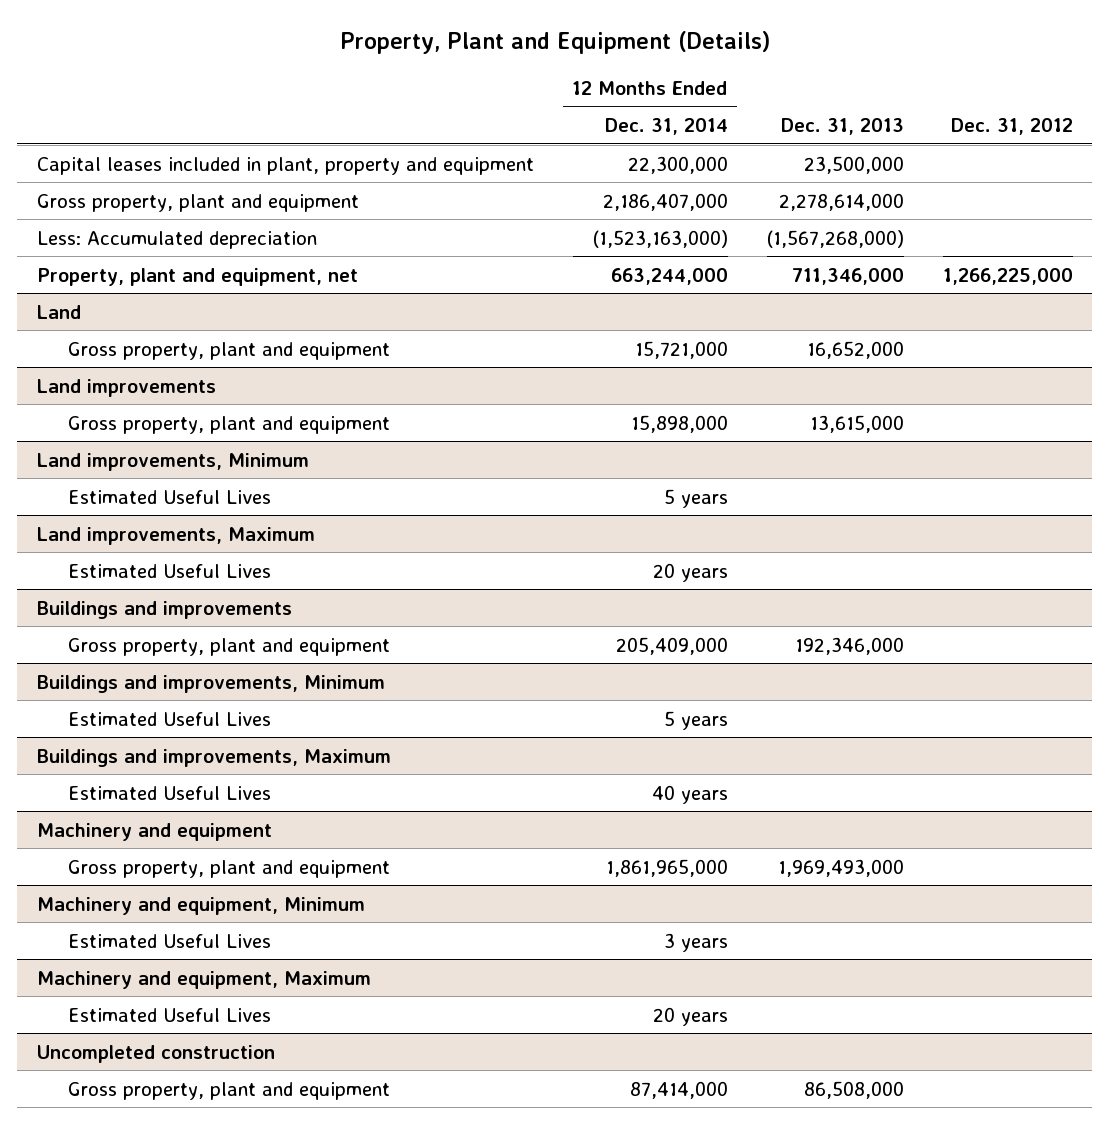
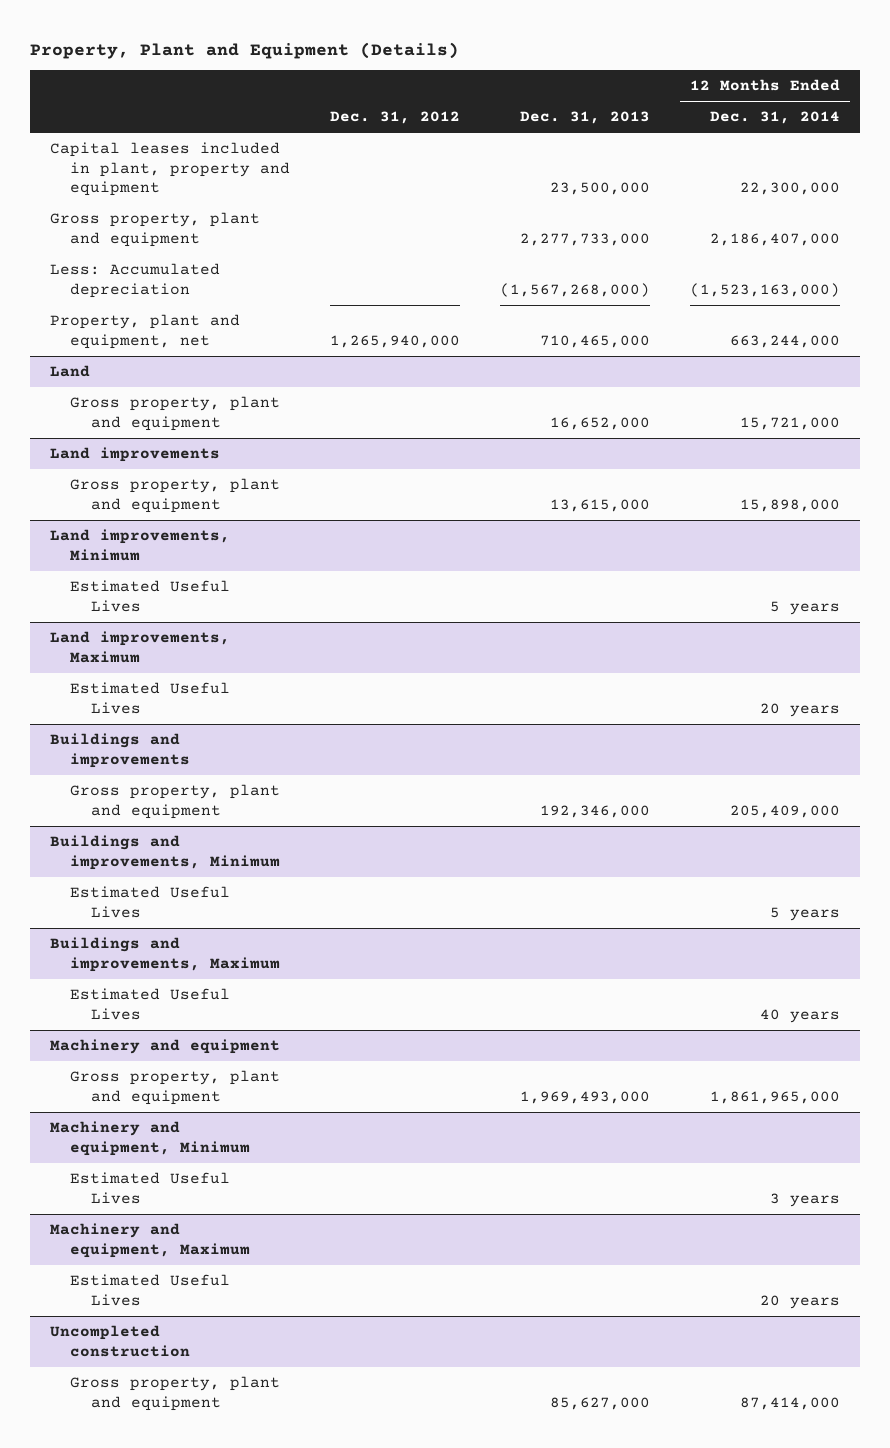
- | 12 Months Ended Dec. 31, 2014 | Dec. 31, 2013 | Dec. 31, 2012
+ | Dec. 31, 2012 | Dec. 31, 2013 | 12 Months Ended Dec. 31, 2014
- Gross property, plant and equipment | 2,186,407,000 | 2,278,614,000 |
+ Gross property, plant and equipment | | 2,277,733,000 | 2,186,407,000
- Property, plant and equipment, net | 663,244,000 | 711,346,000 | 1,266,225,000
+ Property, plant and equipment, net | 1,265,940,000 | 710,465,000 | 663,244,000
@ Uncompleted construction
- Gross property, plant and equipment | 87,414,000 | 86,508,000 |
+ Gross property, plant and equipment | | 85,627,000 | 87,414,000

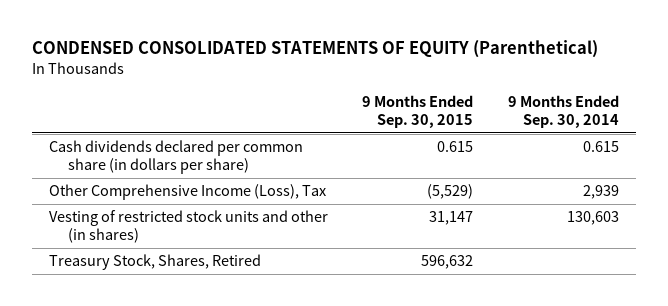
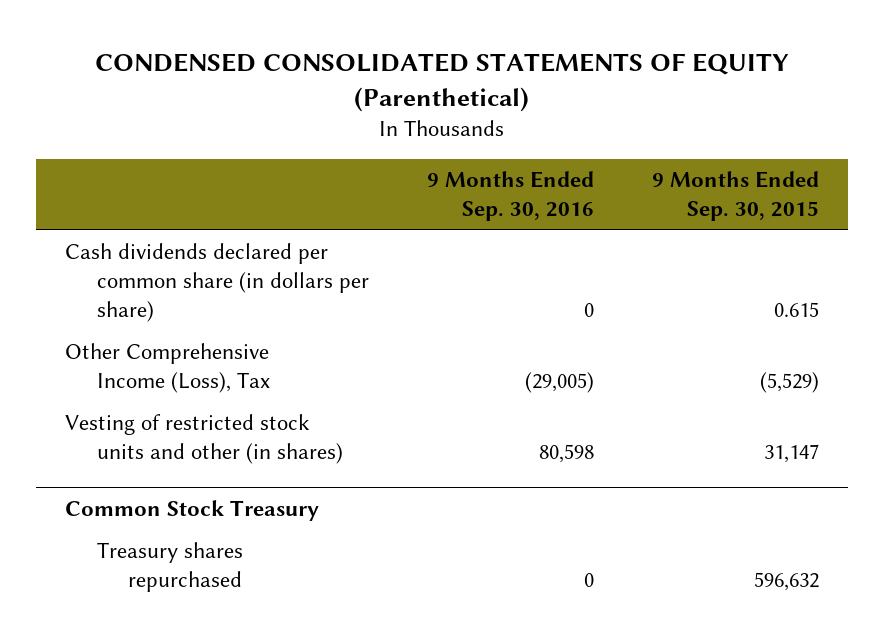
- | 9 Months Ended Sep. 30, 2015 | 9 Months Ended Sep. 30, 2014
+ | 9 Months Ended Sep. 30, 2016 | 9 Months Ended Sep. 30, 2015
- Treasury Stock, Shares, Retired | 596,632 |
+ Common Stock Treasury
+ Treasury shares repurchased | 0 | 596,632

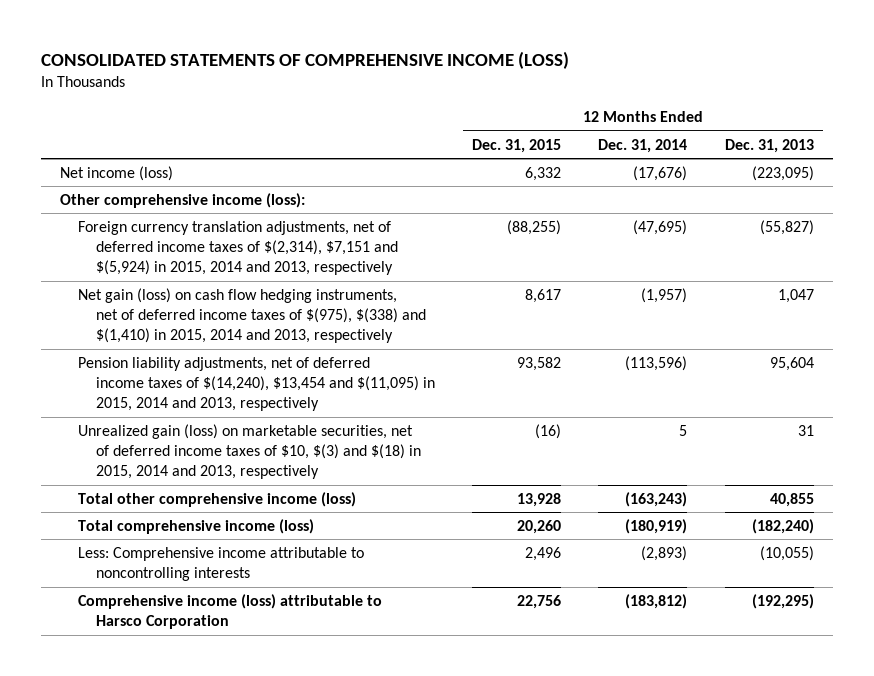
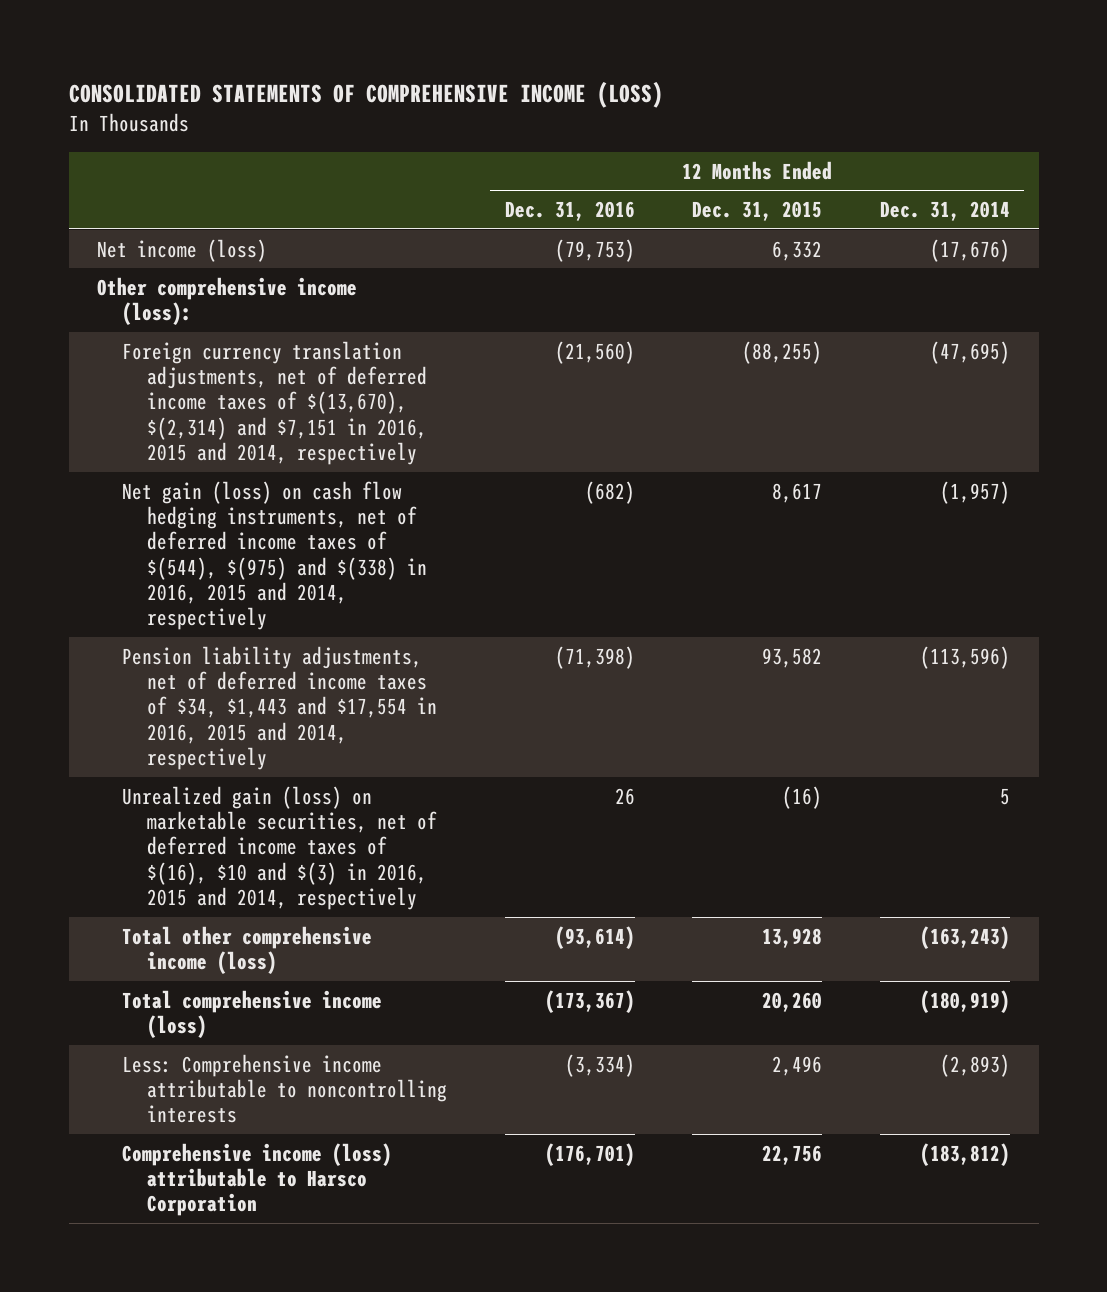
- | 12 Months Ended Dec. 31, 2015 | 12 Months Ended Dec. 31, 2014 | 12 Months Ended Dec. 31, 2013
+ | 12 Months Ended Dec. 31, 2016 | 12 Months Ended Dec. 31, 2015 | 12 Months Ended Dec. 31, 2014
- Foreign currency translation adjustments, net of deferred income taxes of $(2,314), $7,151 and $(5,924) in 2015, 2014 and 2013, respectively | (88,255) | (47,695) | (55,827)
- Net gain (loss) on cash flow hedging instruments, net of deferred income taxes of $(975), $(338) and $(1,410) in 2015, 2014 and 2013, respectively | 8,617 | (1,957) | 1,047
- Pension liability adjustments, net of deferred income taxes of $(14,240), $13,454 and $(11,095) in 2015, 2014 and 2013, respectively | 93,582 | (113,596) | 95,604
- Unrealized gain (loss) on marketable securities, net of deferred income taxes of $10, $(3) and $(18) in 2015, 2014 and 2013, respectively | (16) | 5 | 31
+ Foreign currency translation adjustments, net of deferred income taxes of $(13,670), $(2,314) and $7,151 in 2016, 2015 and 2014, respectively | (21,560) | (88,255) | (47,695)
+ Net gain (loss) on cash flow hedging instruments, net of deferred income taxes of $(544), $(975) and $(338) in 2016, 2015 and 2014, respectively | (682) | 8,617 | (1,957)
+ Pension liability adjustments, net of deferred income taxes of $34, $1,443 and $17,554 in 2016, 2015 and 2014, respectively | (71,398) | 93,582 | (113,596)
+ Unrealized gain (loss) on marketable securities, net of deferred income taxes of $(16), $10 and $(3) in 2016, 2015 and 2014, respectively | 26 | (16) | 5

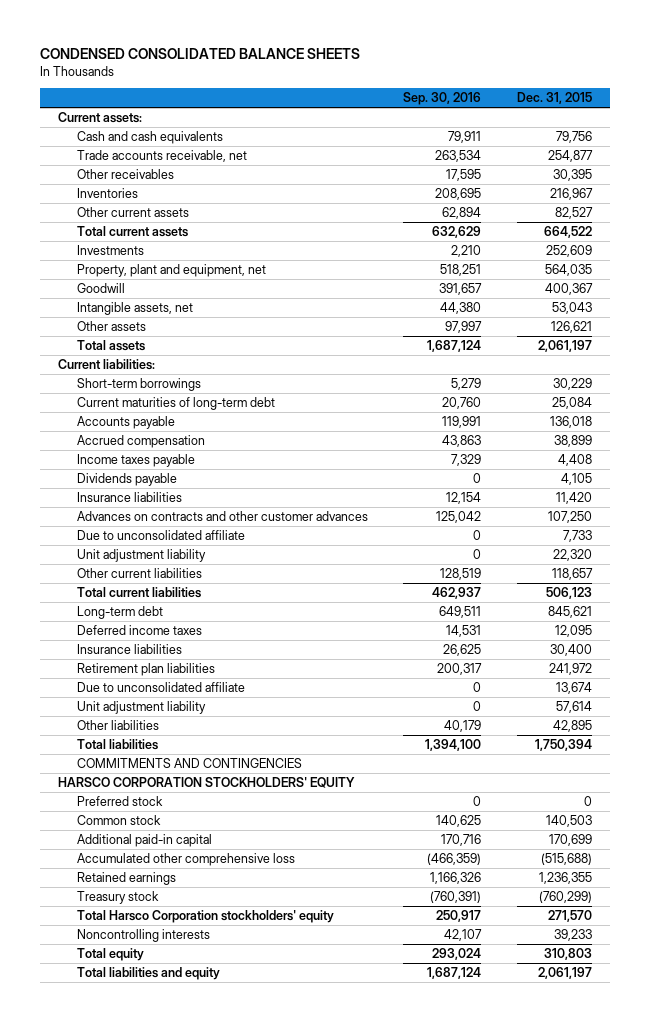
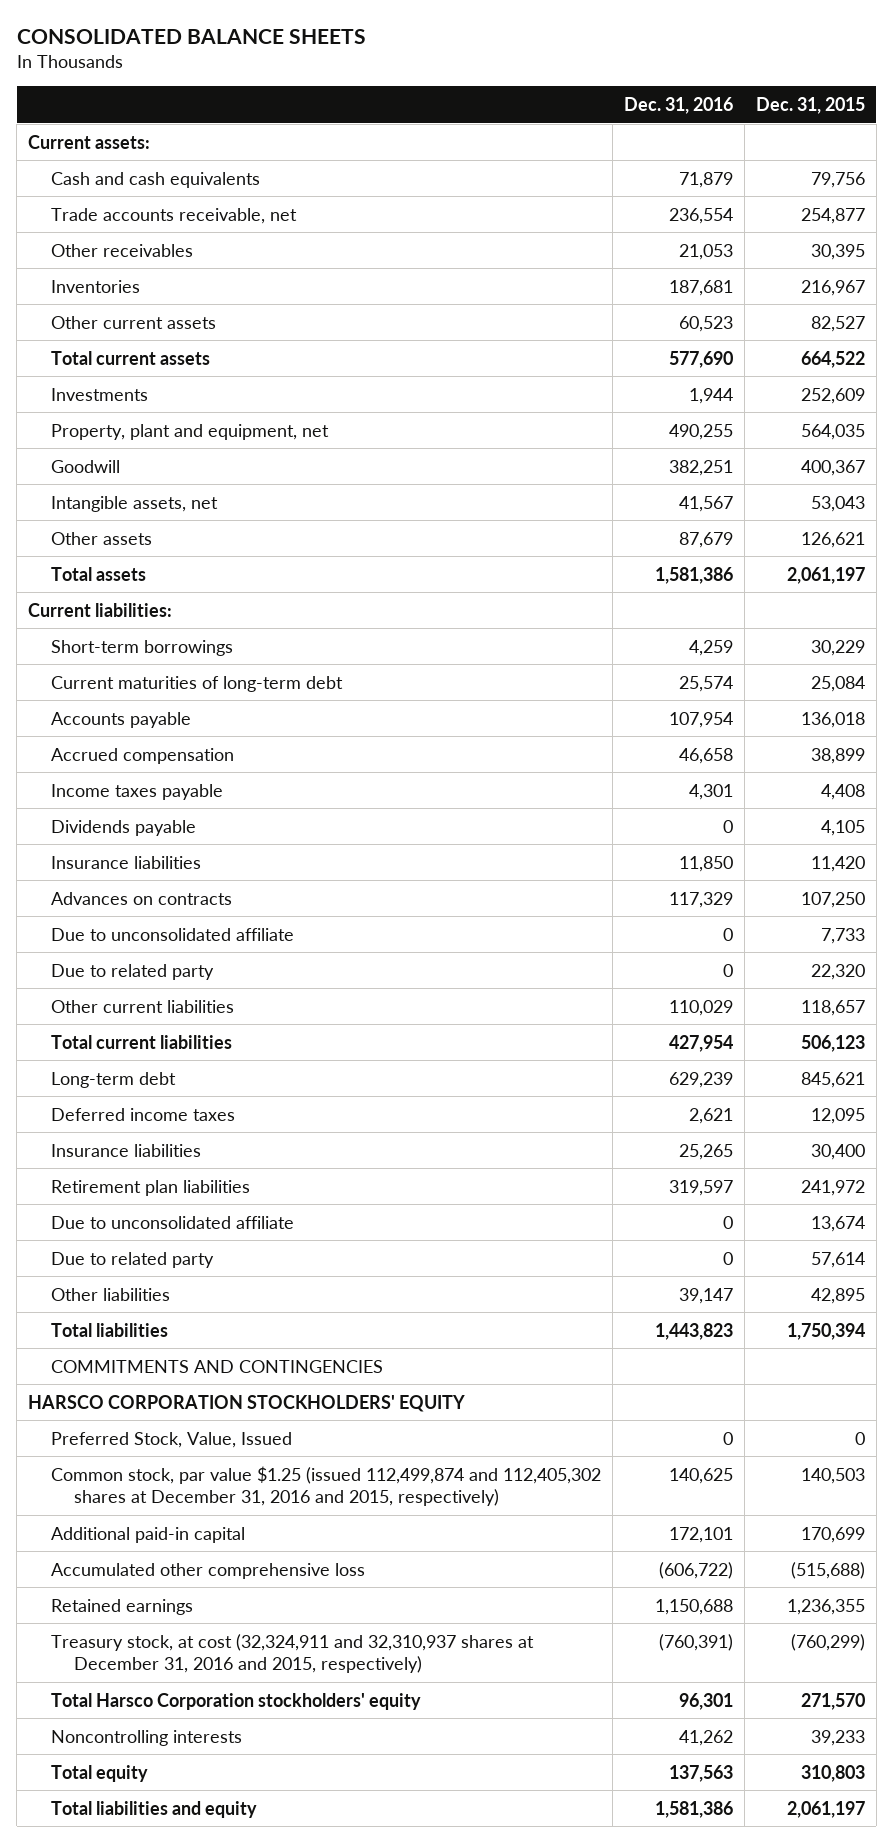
- CONDENSED CONSOLIDATED BALANCE SHEETS
+ CONSOLIDATED BALANCE SHEETS
- | Sep. 30, 2016 | Dec. 31, 2015
+ | Dec. 31, 2016 | Dec. 31, 2015
- Advances on contracts and other customer advances | 125,042 | 107,250
+ Advances on contracts | 117,329 | 107,250
- Unit adjustment liability | 0 | 22,320
+ Due to related party | 0 | 22,320
- Unit adjustment liability | 0 | 57,614
+ Due to related party | 0 | 57,614
- Preferred stock | 0 | 0
- Common stock | 140,625 | 140,503
+ Preferred Stock, Value, Issued | 0 | 0
+ Common stock, par value $1.25 (issued 112,499,874 and 112,405,302 shares at December 31, 2016 and 2015, respectively) | 140,625 | 140,503
- Treasury stock | (760,391) | (760,299)
+ Treasury stock, at cost (32,324,911 and 32,310,937 shares at December 31, 2016 and 2015, respectively) | (760,391) | (760,299)

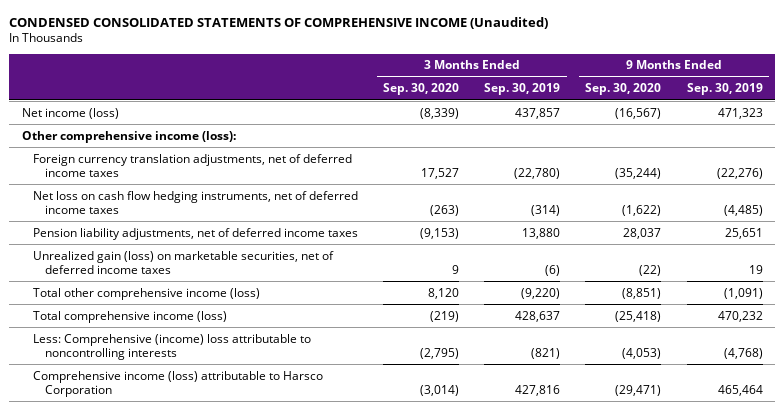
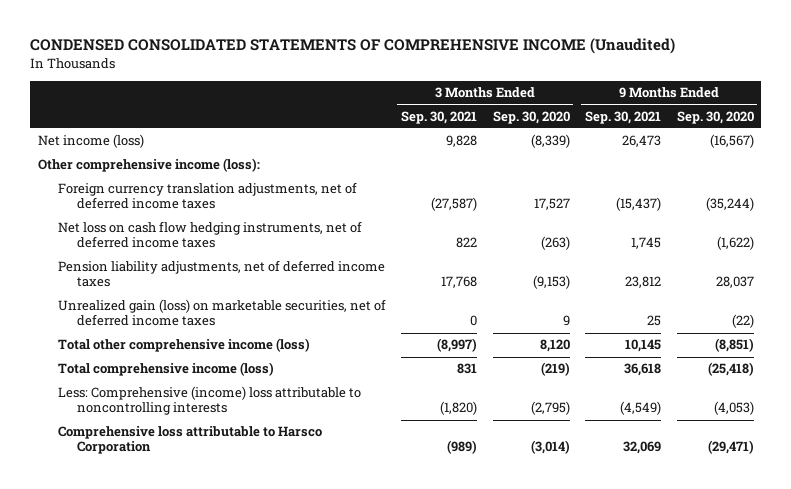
- | 3 Months Ended Sep. 30, 2020 | 3 Months Ended Sep. 30, 2019 | 9 Months Ended Sep. 30, 2020 | 9 Months Ended Sep. 30, 2019
+ | 3 Months Ended Sep. 30, 2021 | 3 Months Ended Sep. 30, 2020 | 9 Months Ended Sep. 30, 2021 | 9 Months Ended Sep. 30, 2020
- Comprehensive income (loss) attributable to Harsco Corporation | (3,014) | 427,816 | (29,471) | 465,464
+ Comprehensive loss attributable to Harsco Corporation | (989) | (3,014) | 32,069 | (29,471)

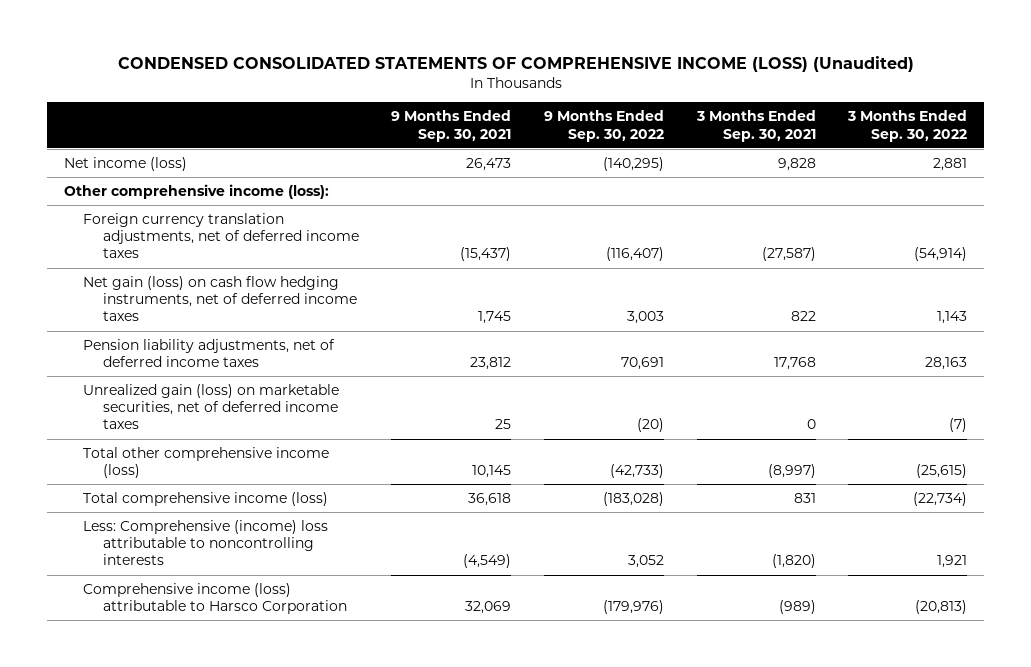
- CONDENSED CONSOLIDATED STATEMENTS OF COMPREHENSIVE INCOME (Unaudited)
+ CONDENSED CONSOLIDATED STATEMENTS OF COMPREHENSIVE INCOME (LOSS) (Unaudited)
- | 3 Months Ended Sep. 30, 2021 | 3 Months Ended Sep. 30, 2020 | 9 Months Ended Sep. 30, 2021 | 9 Months Ended Sep. 30, 2020
+ | 9 Months Ended Sep. 30, 2021 | 9 Months Ended Sep. 30, 2022 | 3 Months Ended Sep. 30, 2021 | 3 Months Ended Sep. 30, 2022
- Net loss on cash flow hedging instruments, net of deferred income taxes | 822 | (263) | 1,745 | (1,622)
+ Net gain (loss) on cash flow hedging instruments, net of deferred income taxes | 1,745 | 3,003 | 822 | 1,143
- Comprehensive loss attributable to Harsco Corporation | (989) | (3,014) | 32,069 | (29,471)
+ Comprehensive income (loss) attributable to Harsco Corporation | 32,069 | (179,976) | (989) | (20,813)

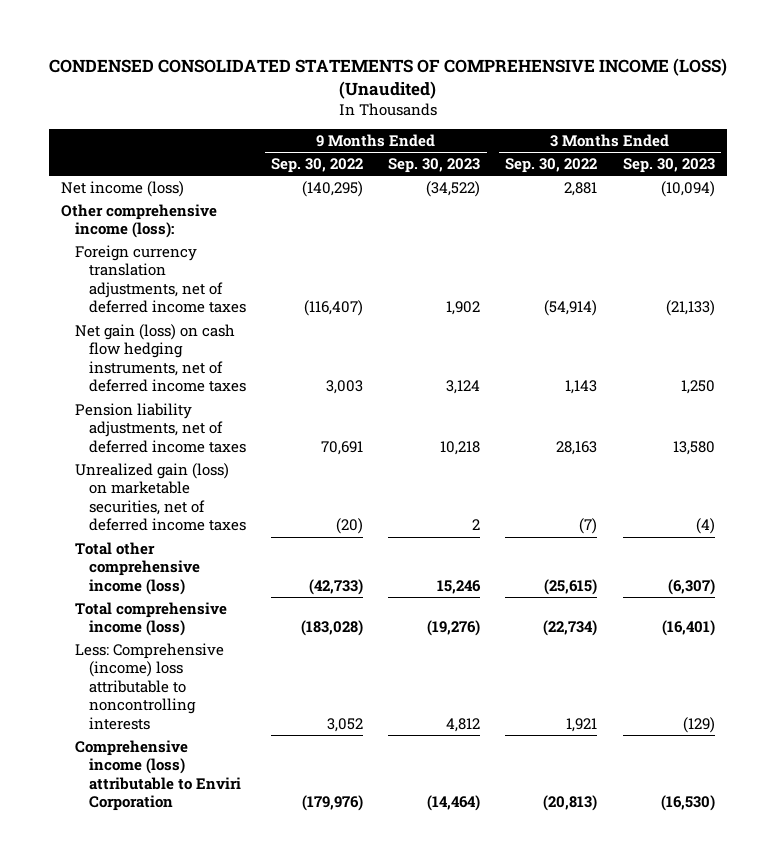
- | 9 Months Ended Sep. 30, 2021 | 9 Months Ended Sep. 30, 2022 | 3 Months Ended Sep. 30, 2021 | 3 Months Ended Sep. 30, 2022
+ | 9 Months Ended Sep. 30, 2022 | 9 Months Ended Sep. 30, 2023 | 3 Months Ended Sep. 30, 2022 | 3 Months Ended Sep. 30, 2023
- Comprehensive income (loss) attributable to Harsco Corporation | 32,069 | (179,976) | (989) | (20,813)
+ Comprehensive income (loss) attributable to Enviri Corporation | (179,976) | (14,464) | (20,813) | (16,530)

